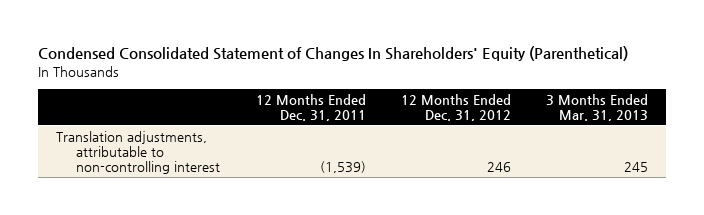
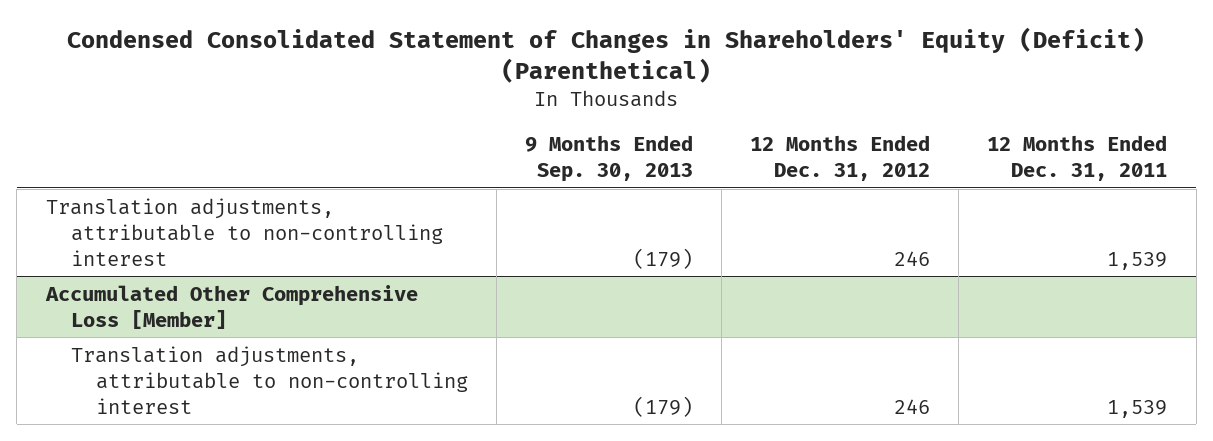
- Condensed Consolidated Statement of Changes In Shareholders' Equity (Parenthetical)
+ Condensed Consolidated Statement of Changes in Shareholders' Equity (Deficit) (Parenthetical)
- | 12 Months Ended Dec. 31, 2011 | 12 Months Ended Dec. 31, 2012 | 3 Months Ended Mar. 31, 2013
+ | 9 Months Ended Sep. 30, 2013 | 12 Months Ended Dec. 31, 2012 | 12 Months Ended Dec. 31, 2011
- Translation adjustments, attributable to non-controlling interest | (1,539) | 246 | 245
+ Translation adjustments, attributable to non-controlling interest | (179) | 246 | 1,539
+ Accumulated Other Comprehensive Loss [Member]
+ Translation adjustments, attributable to non-controlling interest | (179) | 246 | 1,539

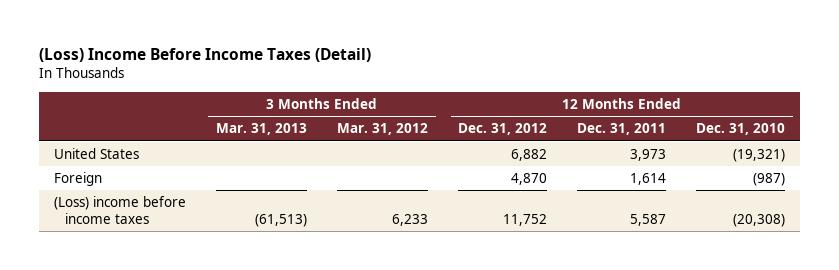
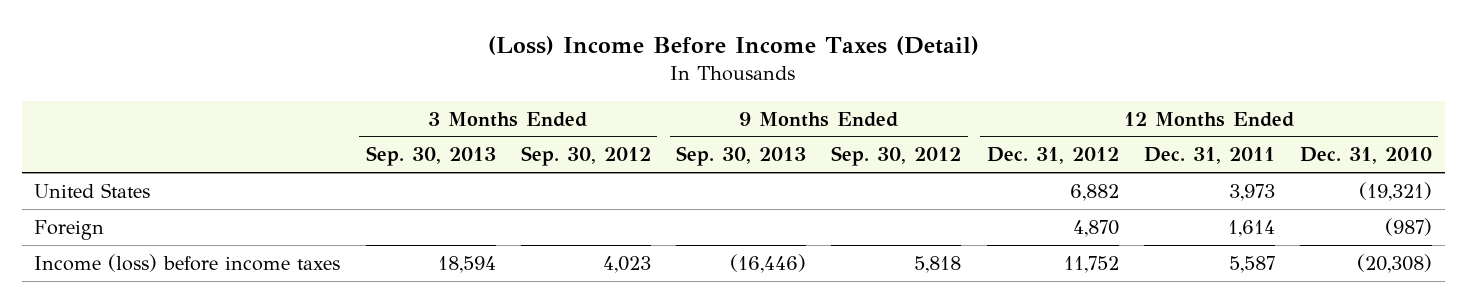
- | 3 Months Ended Mar. 31, 2013 | 3 Months Ended Mar. 31, 2012 | 12 Months Ended Dec. 31, 2012 | 12 Months Ended Dec. 31, 2011 | 12 Months Ended Dec. 31, 2010
+ | 3 Months Ended Sep. 30, 2013 | 3 Months Ended Sep. 30, 2012 | 9 Months Ended Sep. 30, 2013 | 9 Months Ended Sep. 30, 2012 | 12 Months Ended Dec. 31, 2012 | 12 Months Ended Dec. 31, 2011 | 12 Months Ended Dec. 31, 2010
- (Loss) income before income taxes | (61,513) | 6,233 | 11,752 | 5,587 | (20,308)
+ Income (loss) before income taxes | 18,594 | 4,023 | (16,446) | 5,818 | 11,752 | 5,587 | (20,308)

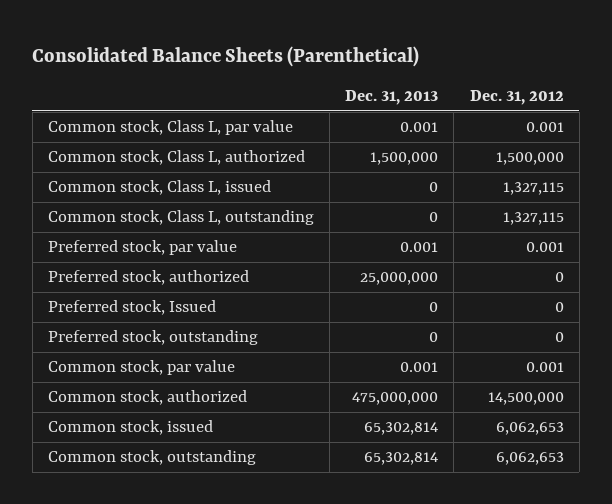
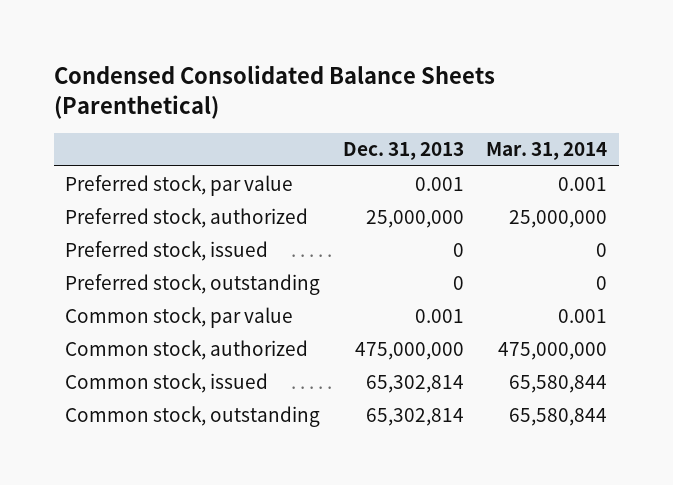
- Consolidated Balance Sheets (Parenthetical)
+ Condensed Consolidated Balance Sheets (Parenthetical)
- | Dec. 31, 2013 | Dec. 31, 2012
+ | Dec. 31, 2013 | Mar. 31, 2014
- Common stock, Class L, par value | 0.001 | 0.001
- Common stock, Class L, authorized | 1,500,000 | 1,500,000
- Common stock, Class L, issued | 0 | 1,327,115
- Common stock, Class L, outstanding | 0 | 1,327,115
- Preferred stock, Issued | 0 | 0
+ Preferred stock, issued | 0 | 0

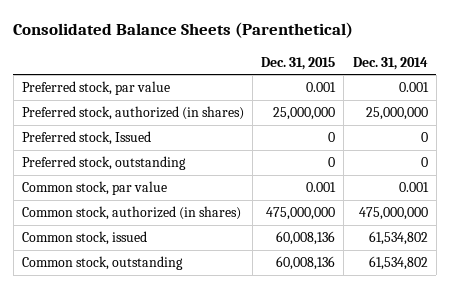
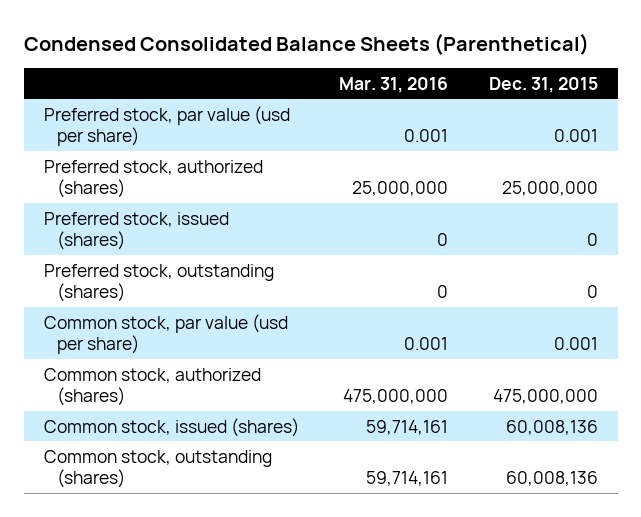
- Consolidated Balance Sheets (Parenthetical)
+ Condensed Consolidated Balance Sheets (Parenthetical)
- | Dec. 31, 2015 | Dec. 31, 2014
+ | Mar. 31, 2016 | Dec. 31, 2015
- Preferred stock, par value | 0.001 | 0.001
- Preferred stock, authorized (in shares) | 25,000,000 | 25,000,000
- Preferred stock, Issued | 0 | 0
- Preferred stock, outstanding | 0 | 0
- Common stock, par value | 0.001 | 0.001
- Common stock, authorized (in shares) | 475,000,000 | 475,000,000
- Common stock, issued | 60,008,136 | 61,534,802
- Common stock, outstanding | 60,008,136 | 61,534,802
+ Preferred stock, par value (usd per share) | 0.001 | 0.001
+ Preferred stock, authorized (shares) | 25,000,000 | 25,000,000
+ Preferred stock, issued (shares) | 0 | 0
+ Preferred stock, outstanding (shares) | 0 | 0
+ Common stock, par value (usd per share) | 0.001 | 0.001
+ Common stock, authorized (shares) | 475,000,000 | 475,000,000
+ Common stock, issued (shares) | 59,714,161 | 60,008,136
+ Common stock, outstanding (shares) | 59,714,161 | 60,008,136

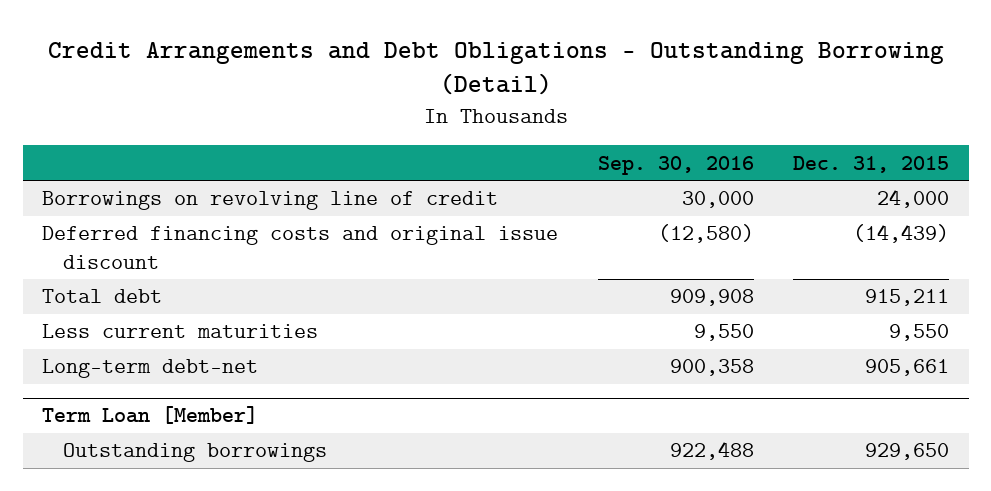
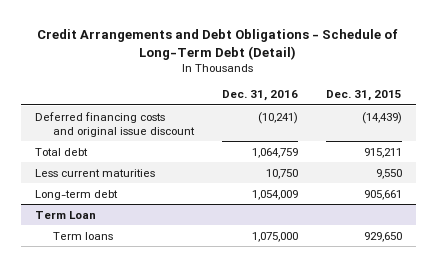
- Credit Arrangements and Debt Obligations - Outstanding Borrowing (Detail)
+ Credit Arrangements and Debt Obligations - Schedule of Long-Term Debt (Detail)
- | Sep. 30, 2016 | Dec. 31, 2015
+ | Dec. 31, 2016 | Dec. 31, 2015
- Borrowings on revolving line of credit | 30,000 | 24,000
- Long-term debt-net | 900,358 | 905,661
- Term Loan [Member]
- Outstanding borrowings | 922,488 | 929,650
+ Long-term debt | 1,054,009 | 905,661
+ Term Loan
+ Term loans | 1,075,000 | 929,650

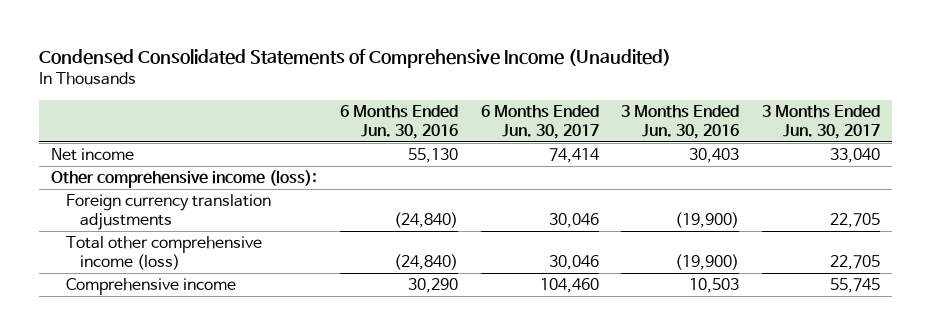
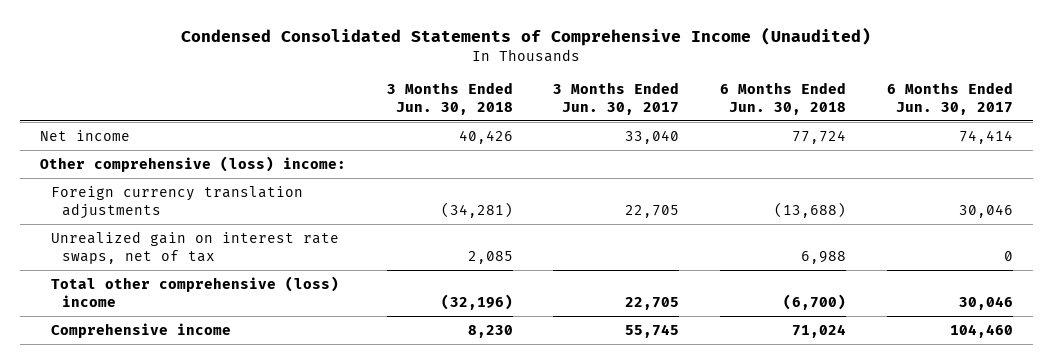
- | 6 Months Ended Jun. 30, 2016 | 6 Months Ended Jun. 30, 2017 | 3 Months Ended Jun. 30, 2016 | 3 Months Ended Jun. 30, 2017
+ | 3 Months Ended Jun. 30, 2018 | 3 Months Ended Jun. 30, 2017 | 6 Months Ended Jun. 30, 2018 | 6 Months Ended Jun. 30, 2017
- Other comprehensive income (loss):
+ Other comprehensive (loss) income:
- Total other comprehensive income (loss) | (24,840) | 30,046 | (19,900) | 22,705
+ Unrealized gain on interest rate swaps, net of tax | 2,085 | | 6,988 | 0
+ Total other comprehensive (loss) income | (32,196) | 22,705 | (6,700) | 30,046

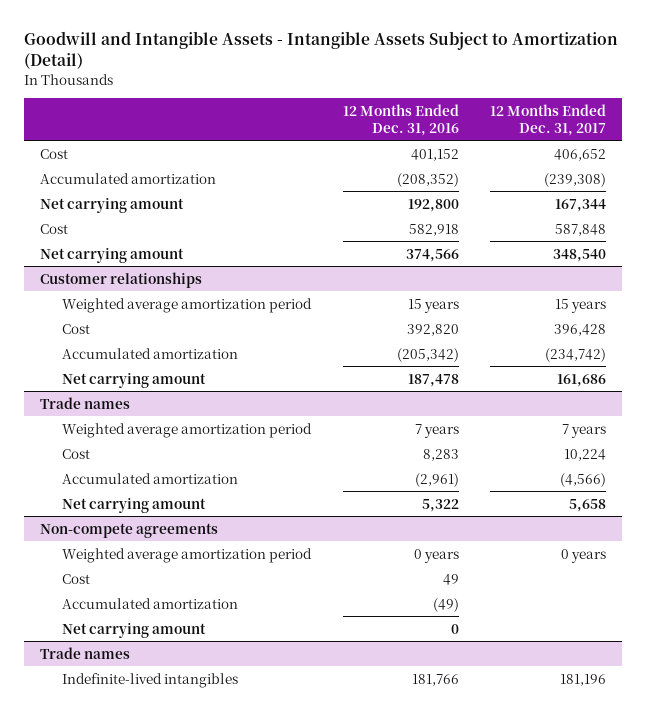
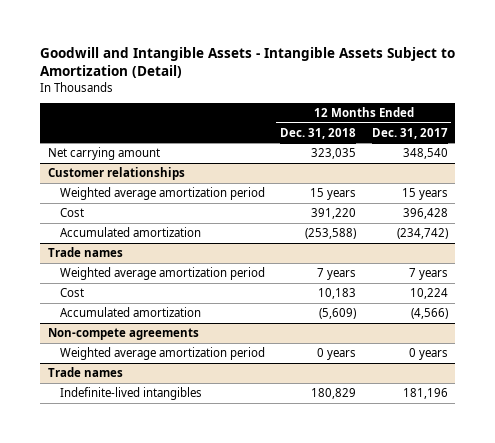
- | 12 Months Ended Dec. 31, 2016 | 12 Months Ended Dec. 31, 2017
+ | 12 Months Ended Dec. 31, 2018 | 12 Months Ended Dec. 31, 2017
- Cost | 401,152 | 406,652
- Accumulated amortization | (208,352) | (239,308)
- Net carrying amount | 192,800 | 167,344
- Cost | 582,918 | 587,848
@ Customer relationships
- Net carrying amount | 187,478 | 161,686
@ Trade names
- Net carrying amount | 5,322 | 5,658
@ Non-compete agreements
- Cost | 49 |
- Accumulated amortization | (49) |
- Net carrying amount | 0 |

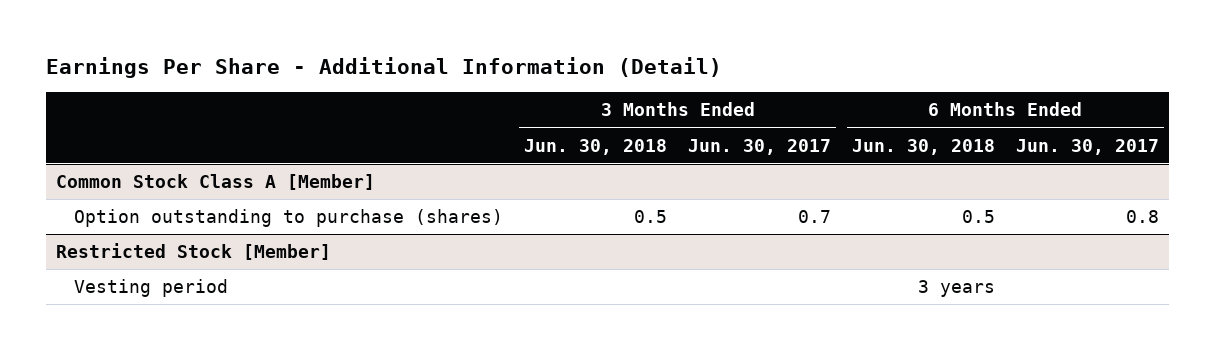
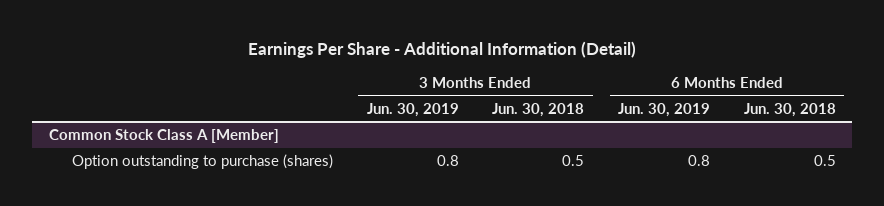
- | 3 Months Ended Jun. 30, 2018 | 3 Months Ended Jun. 30, 2017 | 6 Months Ended Jun. 30, 2018 | 6 Months Ended Jun. 30, 2017
+ | 3 Months Ended Jun. 30, 2019 | 3 Months Ended Jun. 30, 2018 | 6 Months Ended Jun. 30, 2019 | 6 Months Ended Jun. 30, 2018
- Restricted Stock [Member]
- Vesting period | | | 3 years |

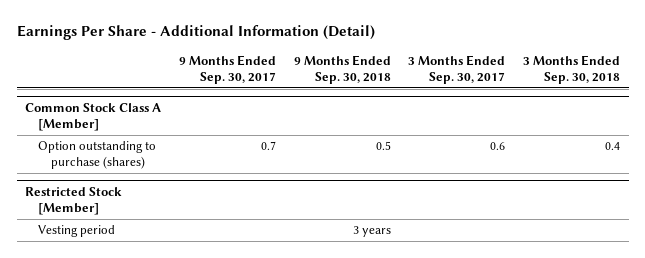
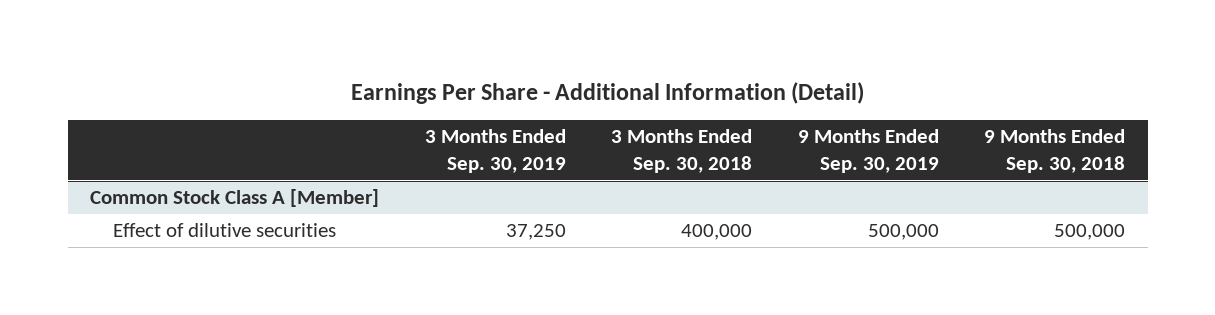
- | 9 Months Ended Sep. 30, 2017 | 9 Months Ended Sep. 30, 2018 | 3 Months Ended Sep. 30, 2017 | 3 Months Ended Sep. 30, 2018
+ | 3 Months Ended Sep. 30, 2019 | 3 Months Ended Sep. 30, 2018 | 9 Months Ended Sep. 30, 2019 | 9 Months Ended Sep. 30, 2018
@ Common Stock Class A [Member]
- Option outstanding to purchase (shares) | 0.7 | 0.5 | 0.6 | 0.4
- Restricted Stock [Member]
- Vesting period | | 3 years | |
@ Common Stock Class A [Member]
+ Effect of dilutive securities | 37,250 | 400,000 | 500,000 | 500,000

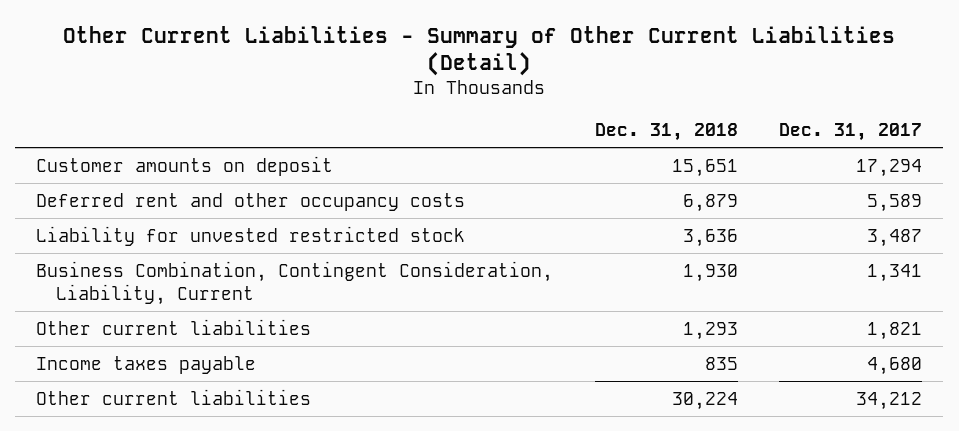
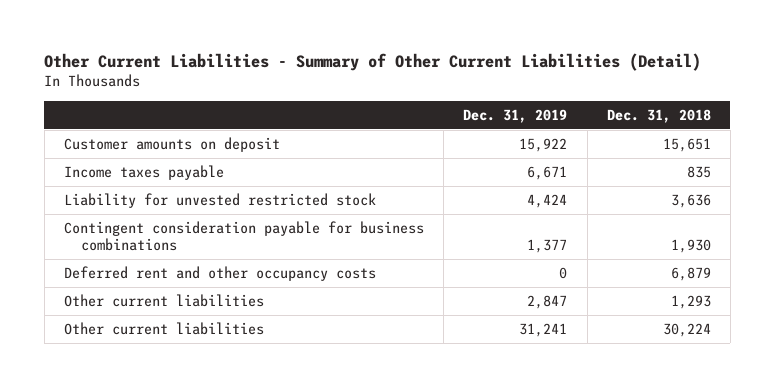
- | Dec. 31, 2018 | Dec. 31, 2017
+ | Dec. 31, 2019 | Dec. 31, 2018
moved up: Income taxes payable | 6,671 | 835
- Business Combination, Contingent Consideration, Liability, Current | 1,930 | 1,341
+ Contingent consideration payable for business combinations | 1,377 | 1,930
moved down: Deferred rent and other occupancy costs | 0 | 6,879

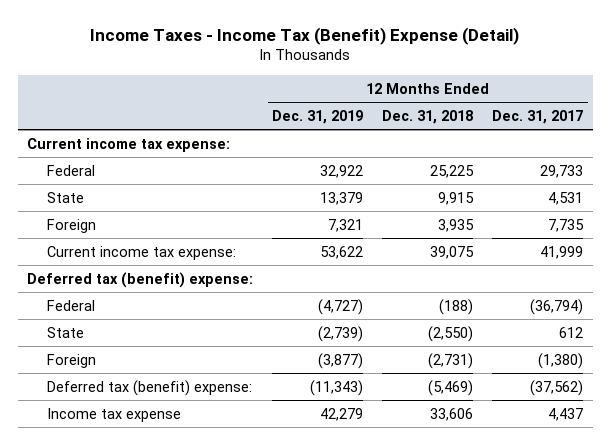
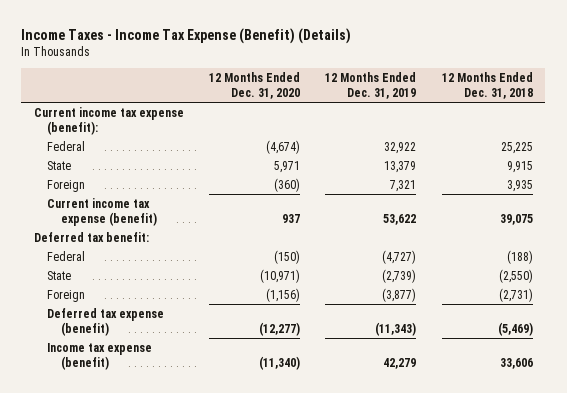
- Income Taxes - Income Tax (Benefit) Expense (Detail)
+ Income Taxes - Income Tax Expense (Benefit) (Details)
- | 12 Months Ended Dec. 31, 2019 | 12 Months Ended Dec. 31, 2018 | 12 Months Ended Dec. 31, 2017
+ | 12 Months Ended Dec. 31, 2020 | 12 Months Ended Dec. 31, 2019 | 12 Months Ended Dec. 31, 2018
- Current income tax expense:
+ Current income tax expense (benefit):
- Current income tax expense: | 53,622 | 39,075 | 41,999
- Deferred tax (benefit) expense:
+ Current income tax expense (benefit) | 937 | 53,622 | 39,075
+ Deferred tax benefit:
- Deferred tax (benefit) expense: | (11,343) | (5,469) | (37,562)
- Income tax expense | 42,279 | 33,606 | 4,437
+ Deferred tax expense (benefit) | (12,277) | (11,343) | (5,469)
+ Income tax expense (benefit) | (11,340) | 42,279 | 33,606

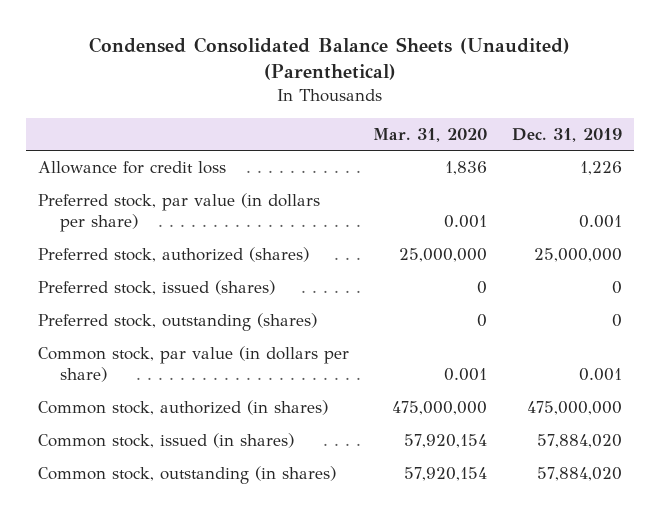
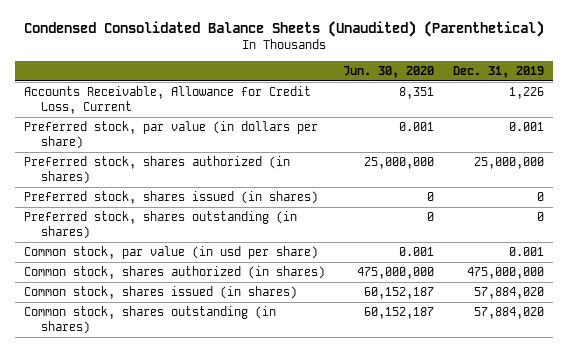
- | Mar. 31, 2020 | Dec. 31, 2019
+ | Jun. 30, 2020 | Dec. 31, 2019
- Allowance for credit loss | 1,836 | 1,226
+ Accounts Receivable, Allowance for Credit Loss, Current | 8,351 | 1,226
- Preferred stock, authorized (shares) | 25,000,000 | 25,000,000
- Preferred stock, issued (shares) | 0 | 0
- Preferred stock, outstanding (shares) | 0 | 0
- Common stock, par value (in dollars per share) | 0.001 | 0.001
- Common stock, authorized (in shares) | 475,000,000 | 475,000,000
- Common stock, issued (in shares) | 57,920,154 | 57,884,020
- Common stock, outstanding (in shares) | 57,920,154 | 57,884,020
+ Preferred stock, shares authorized (in shares) | 25,000,000 | 25,000,000
+ Preferred stock, shares issued (in shares) | 0 | 0
+ Preferred stock, shares outstanding (in shares) | 0 | 0
+ Common stock, par value (in usd per share) | 0.001 | 0.001
+ Common stock, shares authorized (in shares) | 475,000,000 | 475,000,000
+ Common stock, shares issued (in shares) | 60,152,187 | 57,884,020
+ Common stock, shares outstanding (in shares) | 60,152,187 | 57,884,020

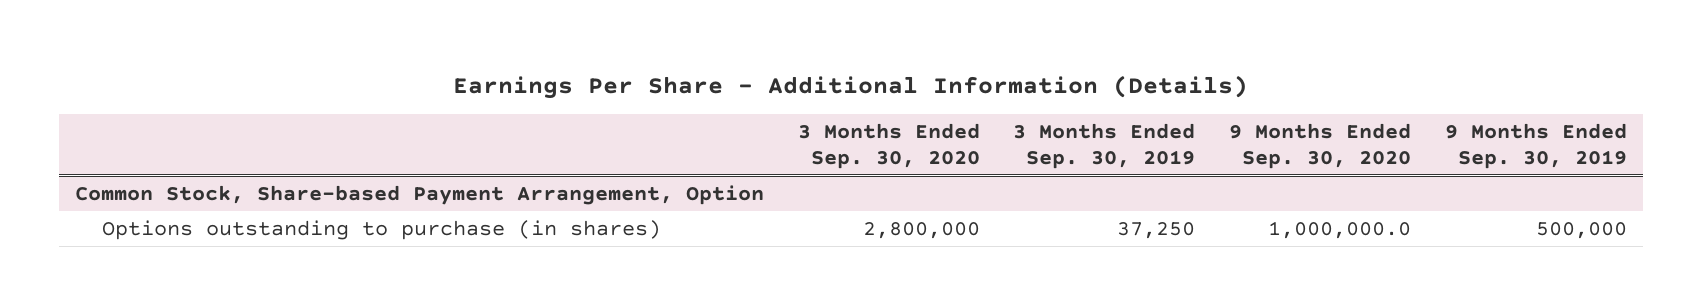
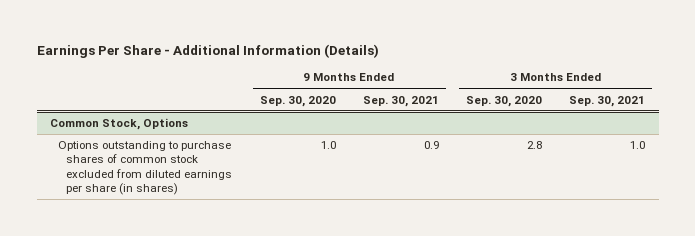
- | 3 Months Ended Sep. 30, 2020 | 3 Months Ended Sep. 30, 2019 | 9 Months Ended Sep. 30, 2020 | 9 Months Ended Sep. 30, 2019
+ | 9 Months Ended Sep. 30, 2020 | 9 Months Ended Sep. 30, 2021 | 3 Months Ended Sep. 30, 2020 | 3 Months Ended Sep. 30, 2021
- Common Stock, Share-based Payment Arrangement, Option
- Options outstanding to purchase (in shares) | 2,800,000 | 37,250 | 1,000,000.0 | 500,000
+ Common Stock, Options
+ Options outstanding to purchase shares of common stock excluded from diluted earnings per share (in shares) | 1.0 | 0.9 | 2.8 | 1.0

